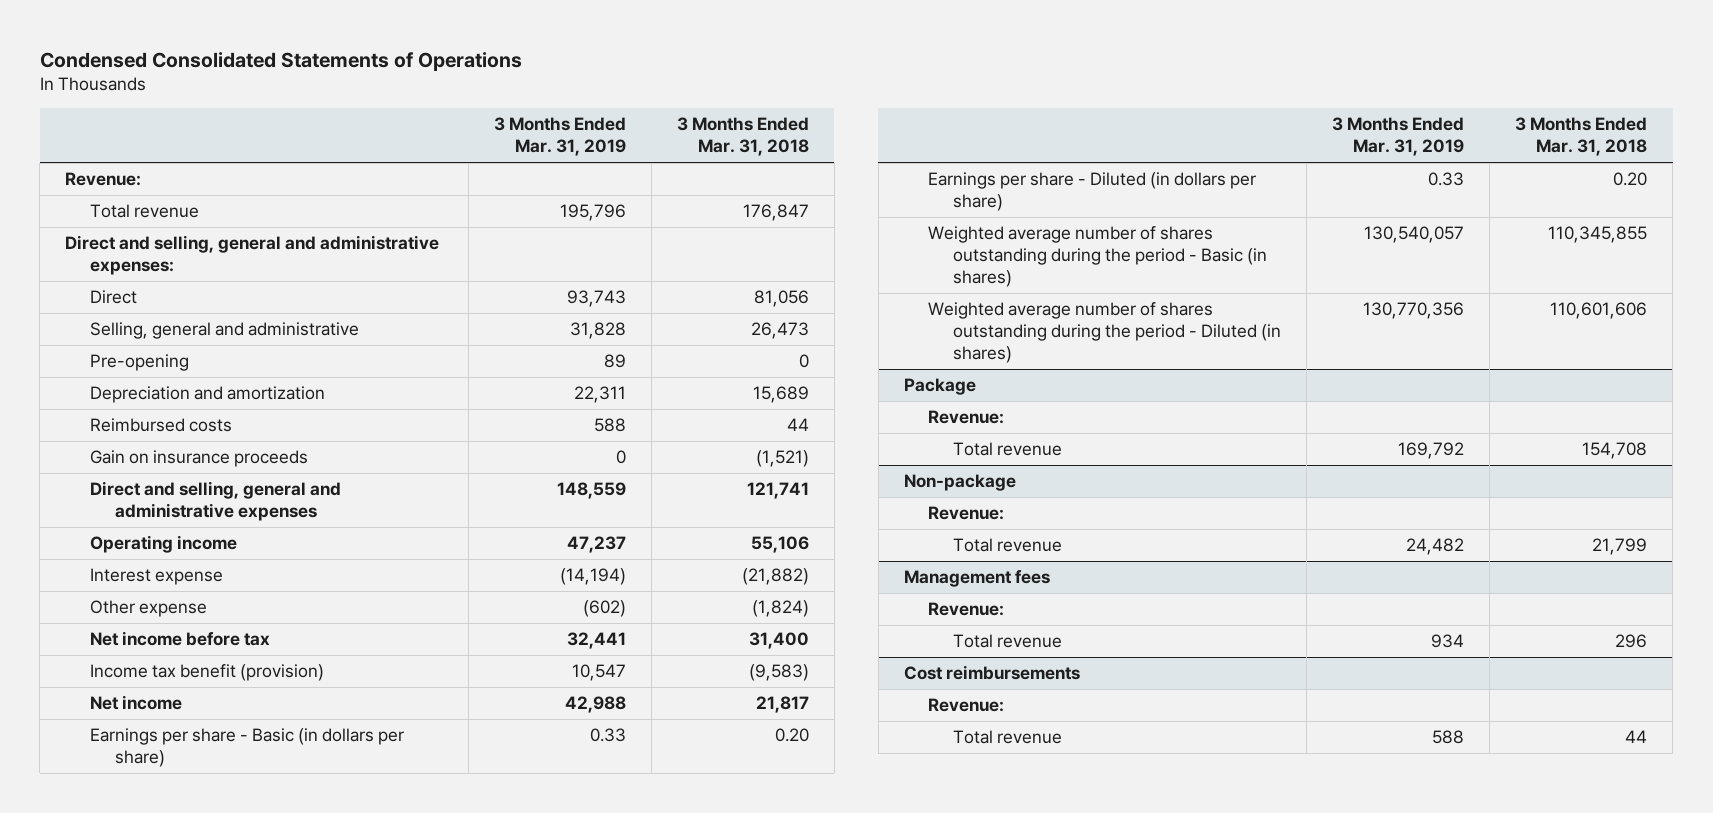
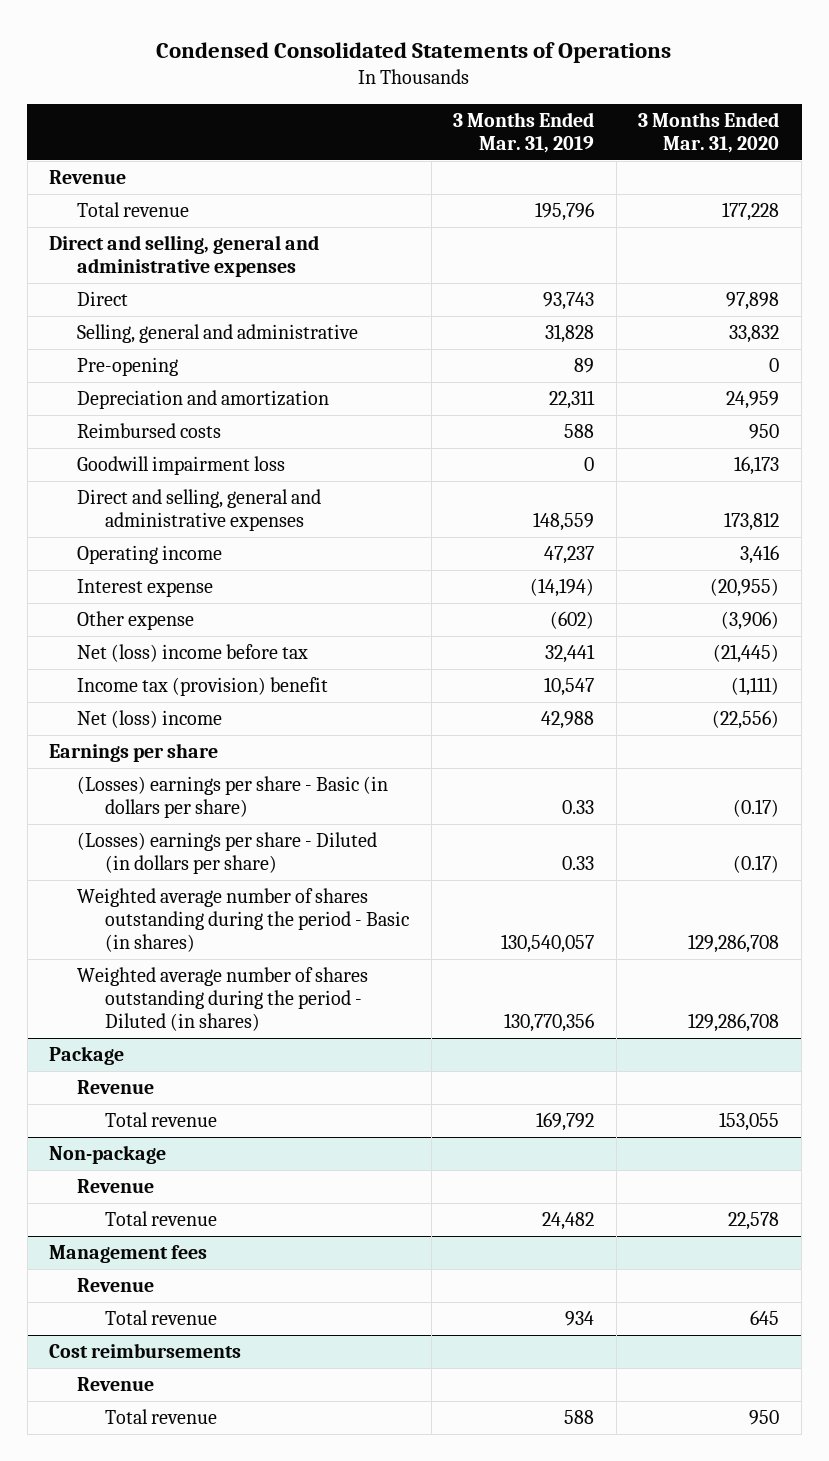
- | 3 Months Ended Mar. 31, 2019 | 3 Months Ended Mar. 31, 2018
+ | 3 Months Ended Mar. 31, 2019 | 3 Months Ended Mar. 31, 2020
- Revenue:
+ Revenue
- Direct and selling, general and administrative expenses:
+ Direct and selling, general and administrative expenses
- Gain on insurance proceeds | 0 | (1,521)
+ Goodwill impairment loss | 0 | 16,173
- Net income before tax | 32,441 | 31,400
- Income tax benefit (provision) | 10,547 | (9,583)
- Net income | 42,988 | 21,817
- Earnings per share - Basic (in dollars per share) | 0.33 | 0.20
- Earnings per share - Diluted (in dollars per share) | 0.33 | 0.20
+ Net (loss) income before tax | 32,441 | (21,445)
+ Income tax (provision) benefit | 10,547 | (1,111)
+ Net (loss) income | 42,988 | (22,556)
+ Earnings per share
+ (Losses) earnings per share - Basic (in dollars per share) | 0.33 | (0.17)
+ (Losses) earnings per share - Diluted (in dollars per share) | 0.33 | (0.17)
@ Package
- Revenue:
+ Revenue
@ Non-package
- Revenue:
+ Revenue
@ Management fees
- Revenue:
+ Revenue
@ Cost reimbursements
- Revenue:
+ Revenue

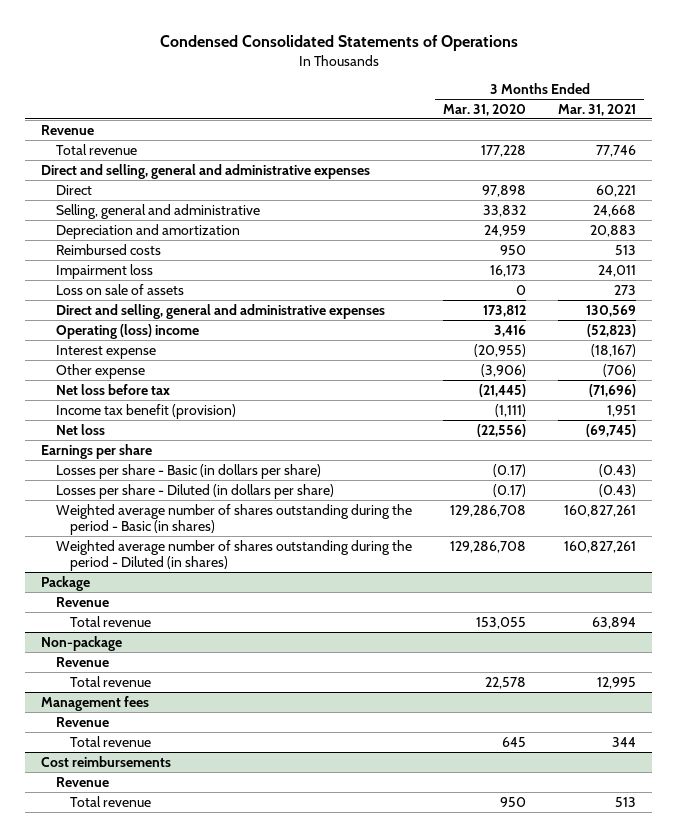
- | 3 Months Ended Mar. 31, 2019 | 3 Months Ended Mar. 31, 2020
+ | 3 Months Ended Mar. 31, 2020 | 3 Months Ended Mar. 31, 2021
- Pre-opening | 89 | 0
- Goodwill impairment loss | 0 | 16,173
+ Impairment loss | 16,173 | 24,011
+ Loss on sale of assets | 0 | 273
- Operating income | 47,237 | 3,416
+ Operating (loss) income | 3,416 | (52,823)
- Net (loss) income before tax | 32,441 | (21,445)
- Income tax (provision) benefit | 10,547 | (1,111)
- Net (loss) income | 42,988 | (22,556)
+ Net loss before tax | (21,445) | (71,696)
+ Income tax benefit (provision) | (1,111) | 1,951
+ Net loss | (22,556) | (69,745)
- (Losses) earnings per share - Basic (in dollars per share) | 0.33 | (0.17)
- (Losses) earnings per share - Diluted (in dollars per share) | 0.33 | (0.17)
+ Losses per share - Basic (in dollars per share) | (0.17) | (0.43)
+ Losses per share - Diluted (in dollars per share) | (0.17) | (0.43)

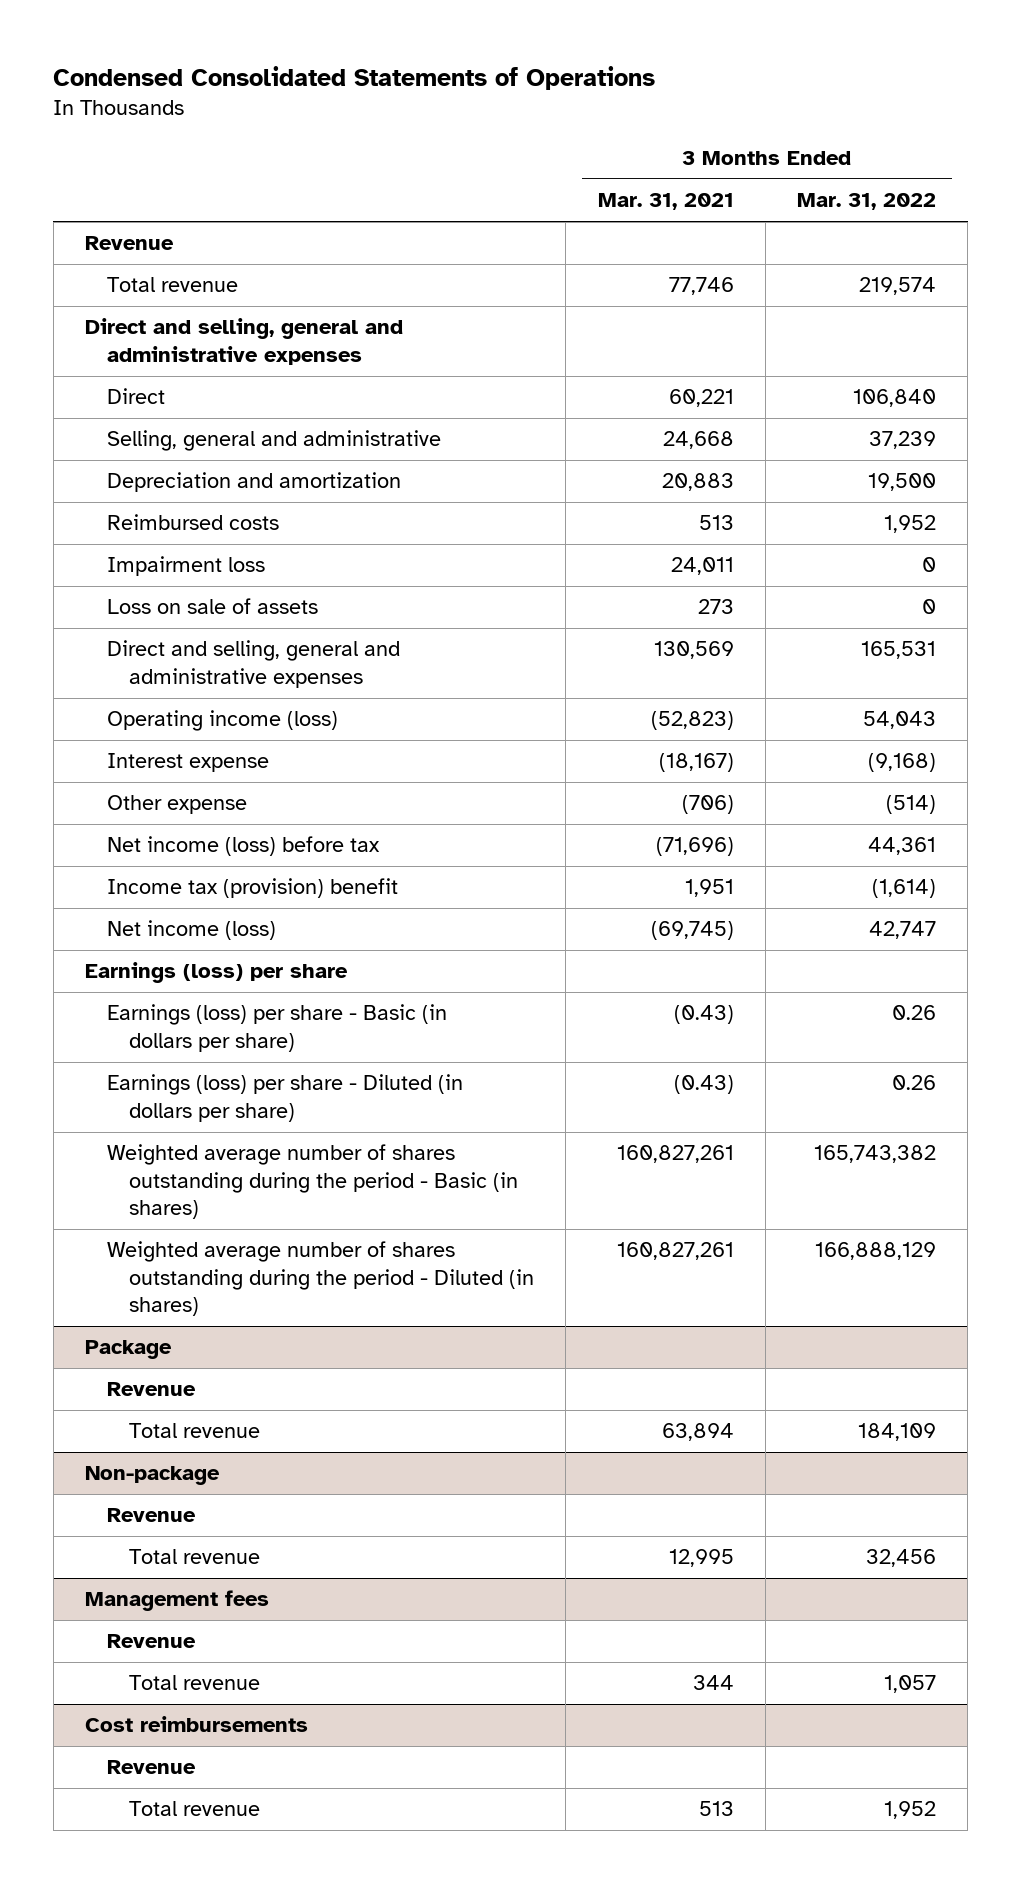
- | 3 Months Ended Mar. 31, 2020 | 3 Months Ended Mar. 31, 2021
+ | 3 Months Ended Mar. 31, 2021 | 3 Months Ended Mar. 31, 2022
- Operating (loss) income | 3,416 | (52,823)
+ Operating income (loss) | (52,823) | 54,043
- Net loss before tax | (21,445) | (71,696)
- Income tax benefit (provision) | (1,111) | 1,951
- Net loss | (22,556) | (69,745)
- Earnings per share
- Losses per share - Basic (in dollars per share) | (0.17) | (0.43)
- Losses per share - Diluted (in dollars per share) | (0.17) | (0.43)
+ Net income (loss) before tax | (71,696) | 44,361
+ Income tax (provision) benefit | 1,951 | (1,614)
+ Net income (loss) | (69,745) | 42,747
+ Earnings (loss) per share
+ Earnings (loss) per share - Basic (in dollars per share) | (0.43) | 0.26
+ Earnings (loss) per share - Diluted (in dollars per share) | (0.43) | 0.26

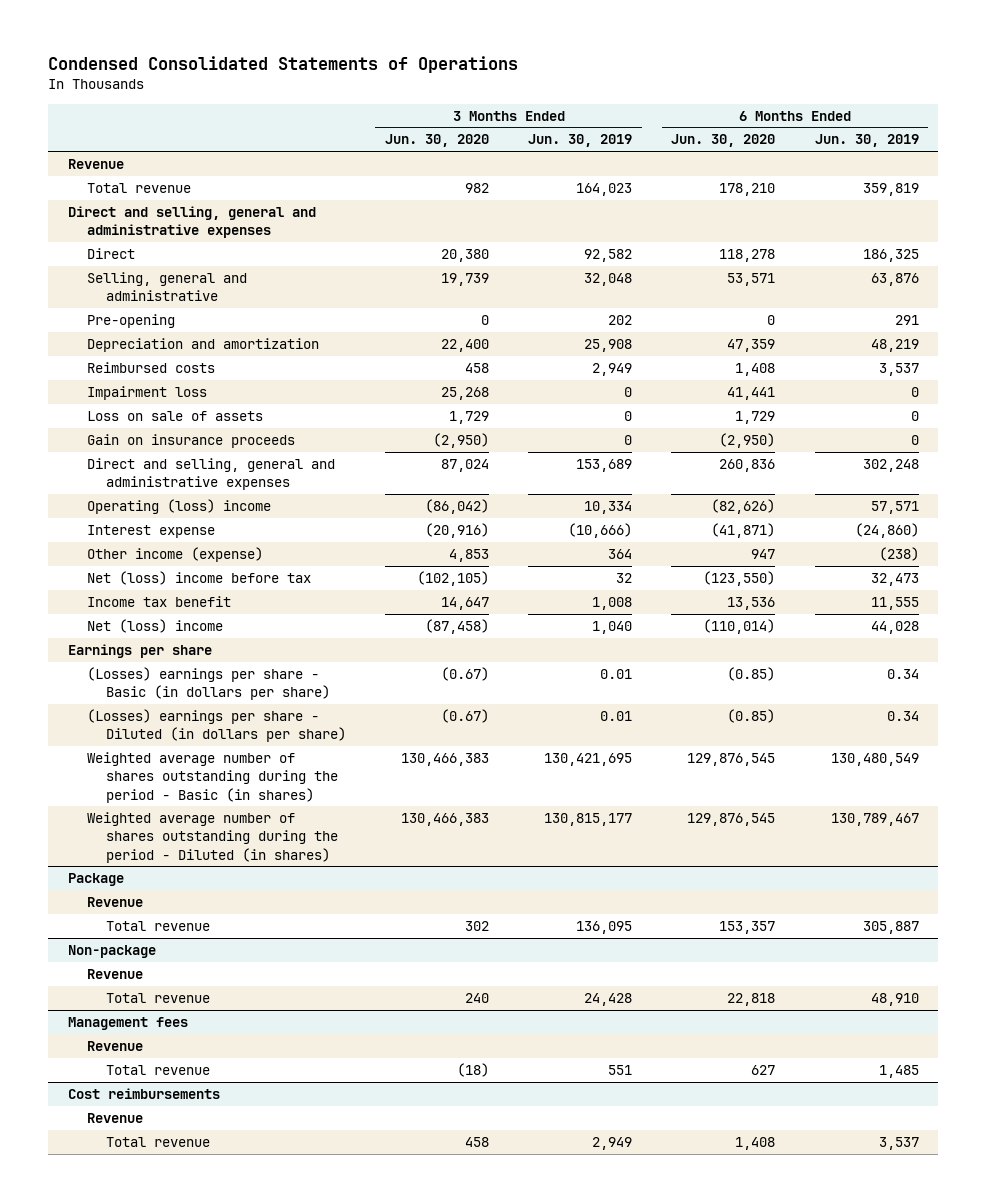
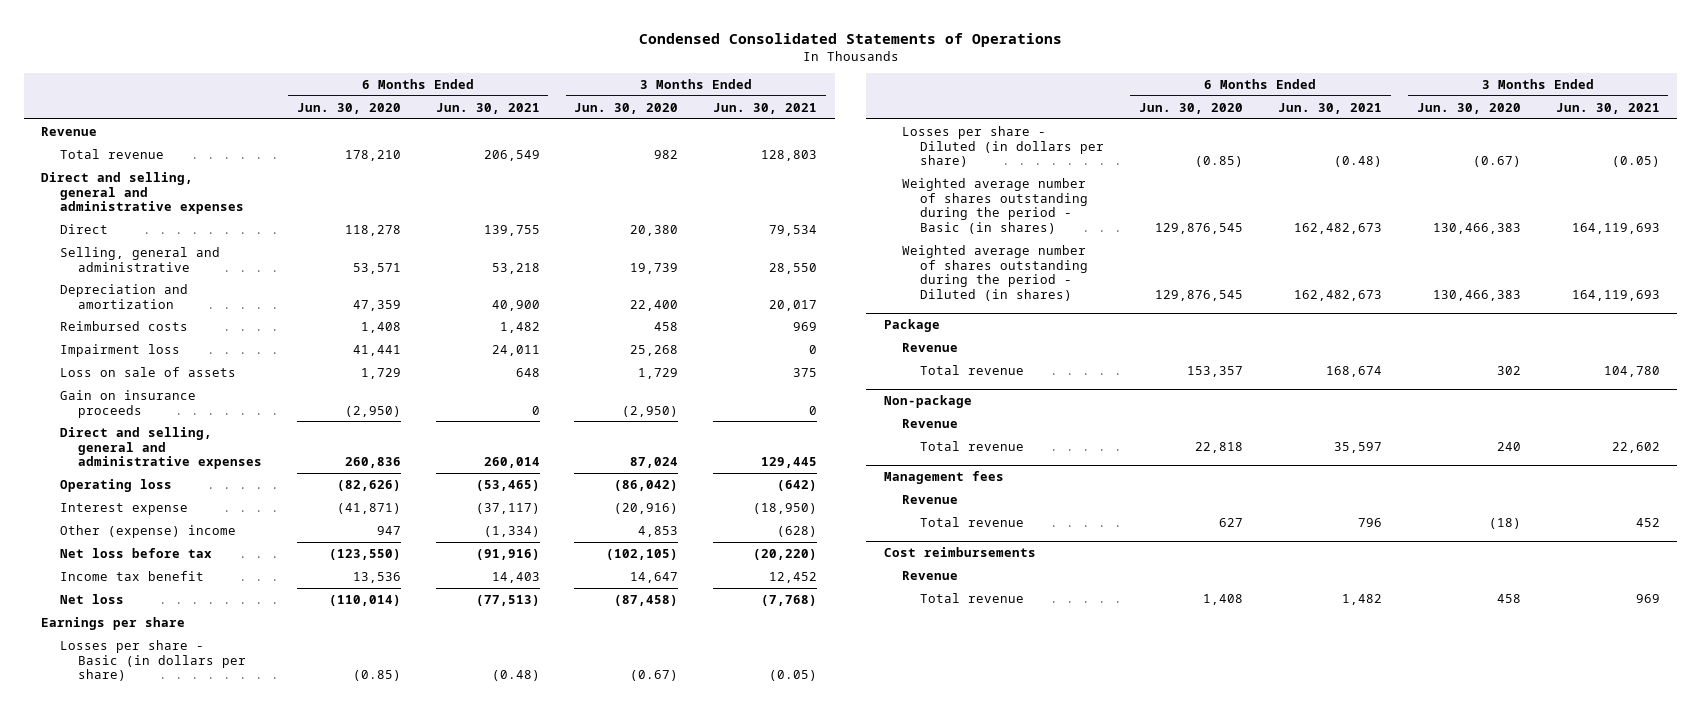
- | 3 Months Ended Jun. 30, 2020 | 3 Months Ended Jun. 30, 2019 | 6 Months Ended Jun. 30, 2020 | 6 Months Ended Jun. 30, 2019
+ | 6 Months Ended Jun. 30, 2020 | 6 Months Ended Jun. 30, 2021 | 3 Months Ended Jun. 30, 2020 | 3 Months Ended Jun. 30, 2021
- Pre-opening | 0 | 202 | 0 | 291
- Operating (loss) income | (86,042) | 10,334 | (82,626) | 57,571
+ Operating loss | (82,626) | (53,465) | (86,042) | (642)
- Other income (expense) | 4,853 | 364 | 947 | (238)
- Net (loss) income before tax | (102,105) | 32 | (123,550) | 32,473
+ Other (expense) income | 947 | (1,334) | 4,853 | (628)
+ Net loss before tax | (123,550) | (91,916) | (102,105) | (20,220)
- Net (loss) income | (87,458) | 1,040 | (110,014) | 44,028
+ Net loss | (110,014) | (77,513) | (87,458) | (7,768)
- (Losses) earnings per share - Basic (in dollars per share) | (0.67) | 0.01 | (0.85) | 0.34
- (Losses) earnings per share - Diluted (in dollars per share) | (0.67) | 0.01 | (0.85) | 0.34
+ Losses per share - Basic (in dollars per share) | (0.85) | (0.48) | (0.67) | (0.05)
+ Losses per share - Diluted (in dollars per share) | (0.85) | (0.48) | (0.67) | (0.05)

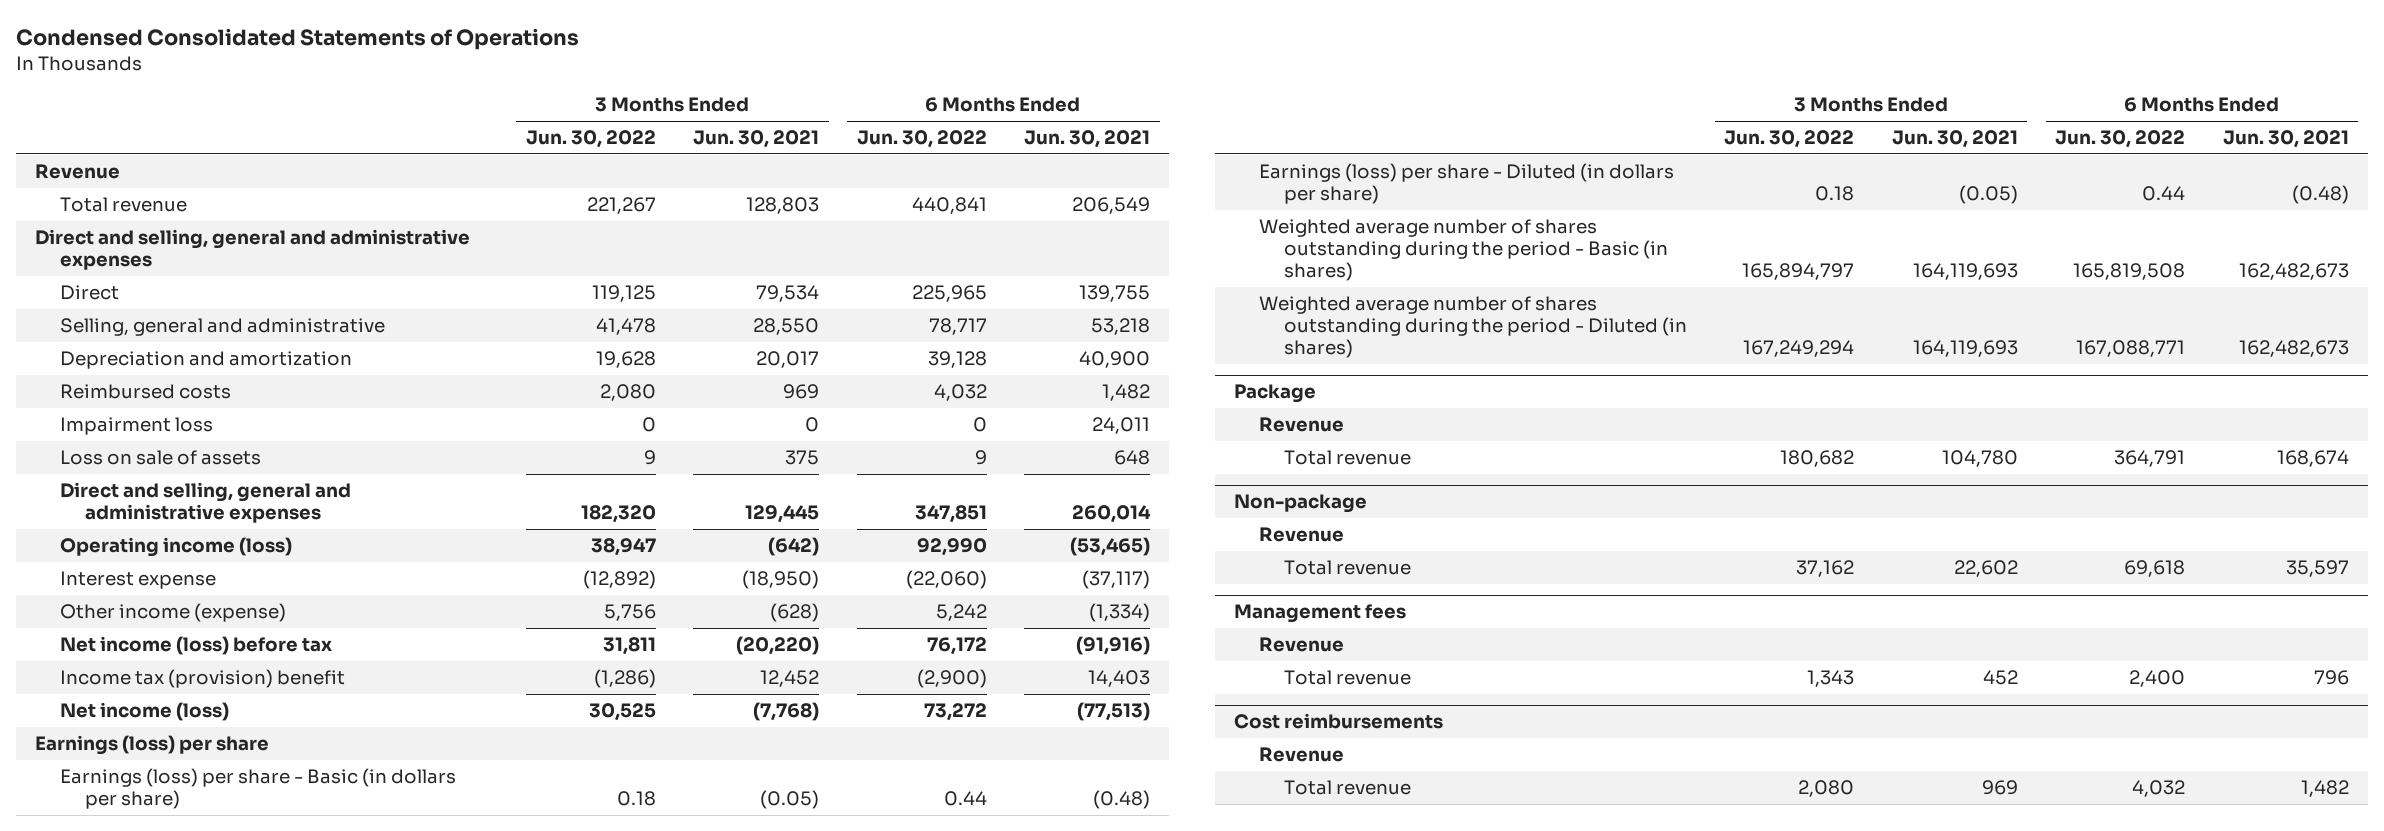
- | 6 Months Ended Jun. 30, 2020 | 6 Months Ended Jun. 30, 2021 | 3 Months Ended Jun. 30, 2020 | 3 Months Ended Jun. 30, 2021
+ | 3 Months Ended Jun. 30, 2022 | 3 Months Ended Jun. 30, 2021 | 6 Months Ended Jun. 30, 2022 | 6 Months Ended Jun. 30, 2021
- Gain on insurance proceeds | (2,950) | 0 | (2,950) | 0
- Operating loss | (82,626) | (53,465) | (86,042) | (642)
+ Operating income (loss) | 38,947 | (642) | 92,990 | (53,465)
- Other (expense) income | 947 | (1,334) | 4,853 | (628)
- Net loss before tax | (123,550) | (91,916) | (102,105) | (20,220)
- Income tax benefit | 13,536 | 14,403 | 14,647 | 12,452
- Net loss | (110,014) | (77,513) | (87,458) | (7,768)
- Earnings per share
- Losses per share - Basic (in dollars per share) | (0.85) | (0.48) | (0.67) | (0.05)
- Losses per share - Diluted (in dollars per share) | (0.85) | (0.48) | (0.67) | (0.05)
+ Other income (expense) | 5,756 | (628) | 5,242 | (1,334)
+ Net income (loss) before tax | 31,811 | (20,220) | 76,172 | (91,916)
+ Income tax (provision) benefit | (1,286) | 12,452 | (2,900) | 14,403
+ Net income (loss) | 30,525 | (7,768) | 73,272 | (77,513)
+ Earnings (loss) per share
+ Earnings (loss) per share - Basic (in dollars per share) | 0.18 | (0.05) | 0.44 | (0.48)
+ Earnings (loss) per share - Diluted (in dollars per share) | 0.18 | (0.05) | 0.44 | (0.48)

